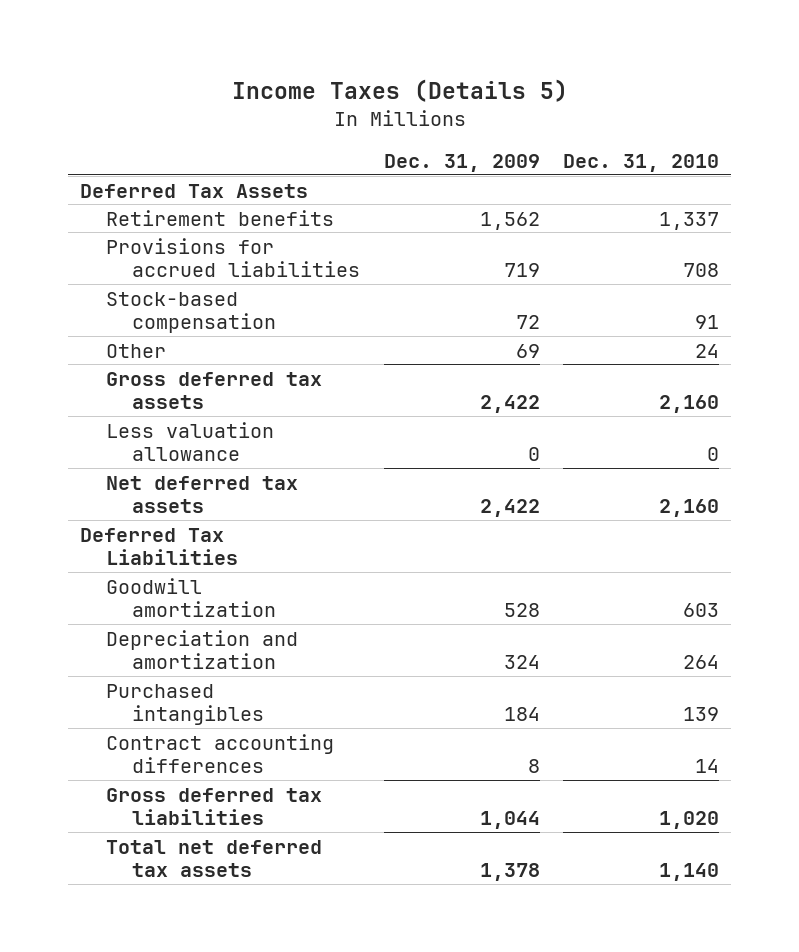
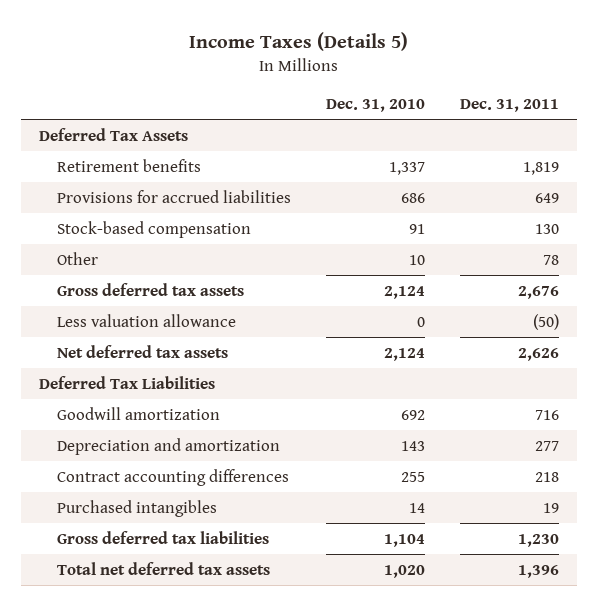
- | Dec. 31, 2009 | Dec. 31, 2010
+ | Dec. 31, 2010 | Dec. 31, 2011
- Provisions for accrued liabilities | 719 | 708
+ Provisions for accrued liabilities | 686 | 649
- Other | 69 | 24
- Gross deferred tax assets | 2,422 | 2,160
+ Other | 10 | 78
+ Gross deferred tax assets | 2,124 | 2,676
- Net deferred tax assets | 2,422 | 2,160
+ Net deferred tax assets | 2,124 | 2,626
- Goodwill amortization | 528 | 603
- Depreciation and amortization | 324 | 264
- Purchased intangibles | 184 | 139
- Contract accounting differences | 8 | 14
- Gross deferred tax liabilities | 1,044 | 1,020
- Total net deferred tax assets | 1,378 | 1,140
+ Goodwill amortization | 692 | 716
+ Depreciation and amortization | 143 | 277
+ Contract accounting differences | 255 | 218
+ Purchased intangibles | 14 | 19
+ Gross deferred tax liabilities | 1,104 | 1,230
+ Total net deferred tax assets | 1,020 | 1,396

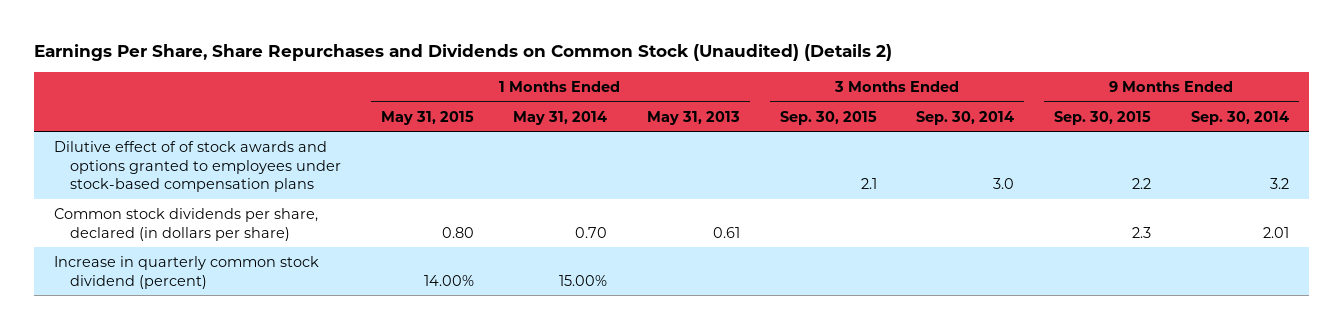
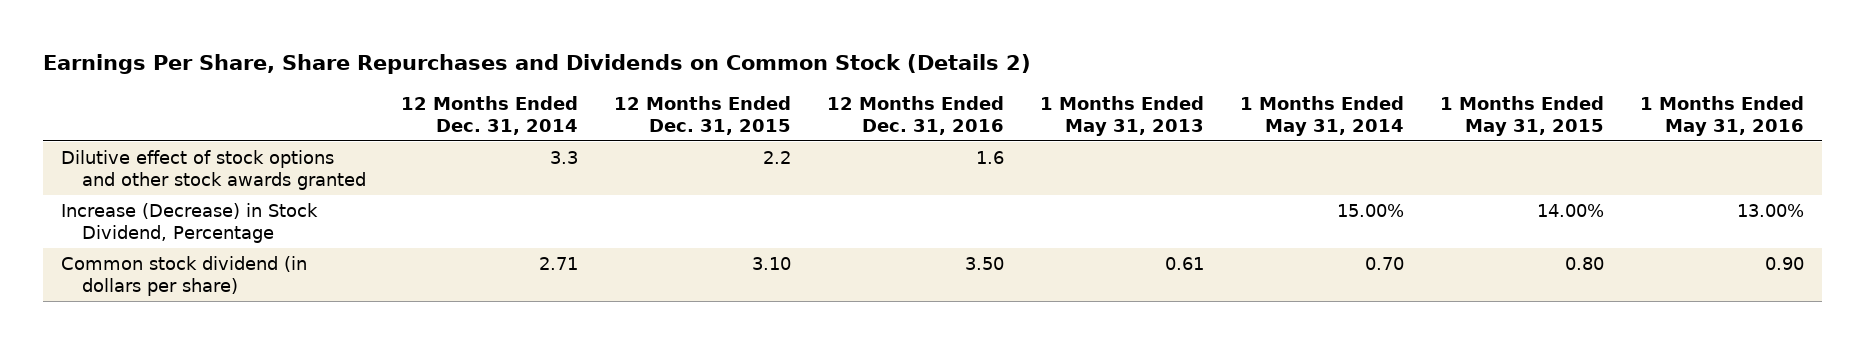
- Earnings Per Share, Share Repurchases and Dividends on Common Stock (Unaudited) (Details 2)
+ Earnings Per Share, Share Repurchases and Dividends on Common Stock (Details 2)
- | 1 Months Ended May 31, 2015 | 1 Months Ended May 31, 2014 | 1 Months Ended May 31, 2013 | 3 Months Ended Sep. 30, 2015 | 3 Months Ended Sep. 30, 2014 | 9 Months Ended Sep. 30, 2015 | 9 Months Ended Sep. 30, 2014
+ | 12 Months Ended Dec. 31, 2014 | 12 Months Ended Dec. 31, 2015 | 12 Months Ended Dec. 31, 2016 | 1 Months Ended May 31, 2013 | 1 Months Ended May 31, 2014 | 1 Months Ended May 31, 2015 | 1 Months Ended May 31, 2016
- Dilutive effect of of stock awards and options granted to employees under stock-based compensation plans | | | | 2.1 | 3.0 | 2.2 | 3.2
- Common stock dividends per share, declared (in dollars per share) | 0.80 | 0.70 | 0.61 | | | 2.3 | 2.01
- Increase in quarterly common stock dividend (percent) | 14.00% | 15.00% | | | | |
+ Dilutive effect of stock options and other stock awards granted | 3.3 | 2.2 | 1.6 | | | |
+ Increase (Decrease) in Stock Dividend, Percentage | | | | | 15.00% | 14.00% | 13.00%
+ Common stock dividend (in dollars per share) | 2.71 | 3.10 | 3.50 | 0.61 | 0.70 | 0.80 | 0.90

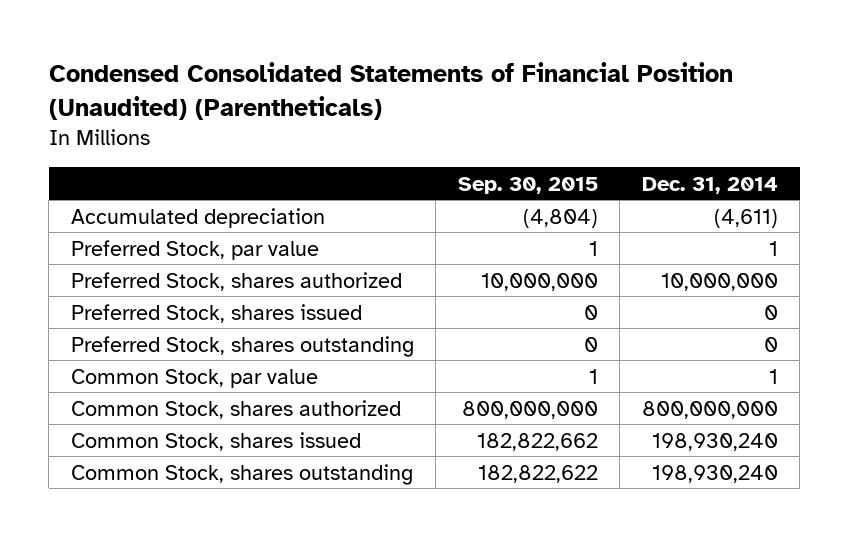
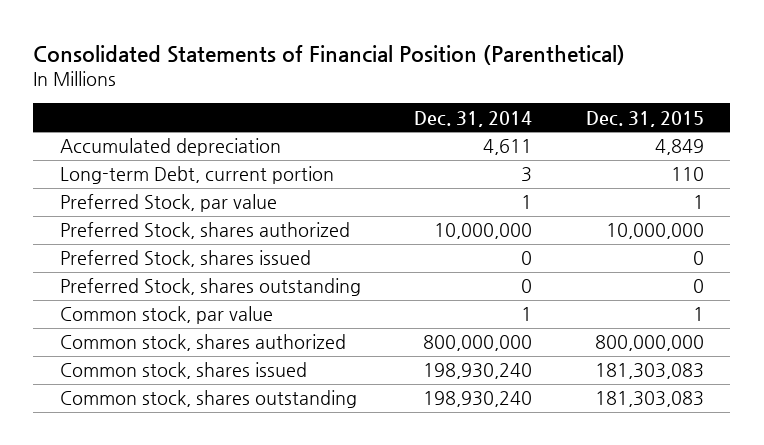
- Condensed Consolidated Statements of Financial Position (Unaudited) (Parentheticals)
+ Consolidated Statements of Financial Position (Parenthetical)
- | Sep. 30, 2015 | Dec. 31, 2014
+ | Dec. 31, 2014 | Dec. 31, 2015
- Accumulated depreciation | (4,804) | (4,611)
+ Accumulated depreciation | 4,611 | 4,849
+ Long-term Debt, current portion | 3 | 110
- Common Stock, par value | 1 | 1
- Common Stock, shares authorized | 800,000,000 | 800,000,000
- Common Stock, shares issued | 182,822,662 | 198,930,240
- Common Stock, shares outstanding | 182,822,622 | 198,930,240
+ Common stock, par value | 1 | 1
+ Common stock, shares authorized | 800,000,000 | 800,000,000
+ Common stock, shares issued | 198,930,240 | 181,303,083
+ Common stock, shares outstanding | 198,930,240 | 181,303,083

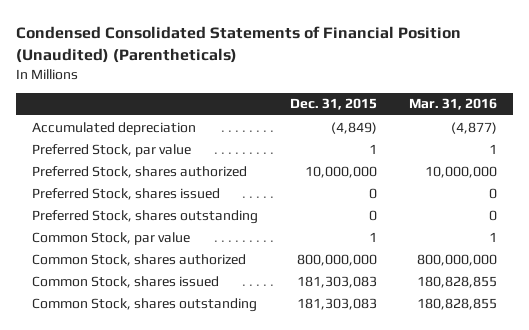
- Consolidated Statements of Financial Position (Parenthetical)
+ Condensed Consolidated Statements of Financial Position (Unaudited) (Parentheticals)
- | Dec. 31, 2014 | Dec. 31, 2015
+ | Dec. 31, 2015 | Mar. 31, 2016
- Accumulated depreciation | 4,611 | 4,849
- Long-term Debt, current portion | 3 | 110
+ Accumulated depreciation | (4,849) | (4,877)
- Common stock, par value | 1 | 1
- Common stock, shares authorized | 800,000,000 | 800,000,000
- Common stock, shares issued | 198,930,240 | 181,303,083
- Common stock, shares outstanding | 198,930,240 | 181,303,083
+ Common Stock, par value | 1 | 1
+ Common Stock, shares authorized | 800,000,000 | 800,000,000
+ Common Stock, shares issued | 181,303,083 | 180,828,855
+ Common Stock, shares outstanding | 181,303,083 | 180,828,855

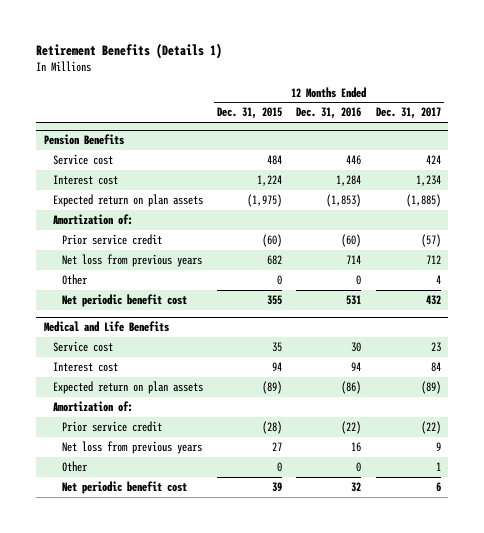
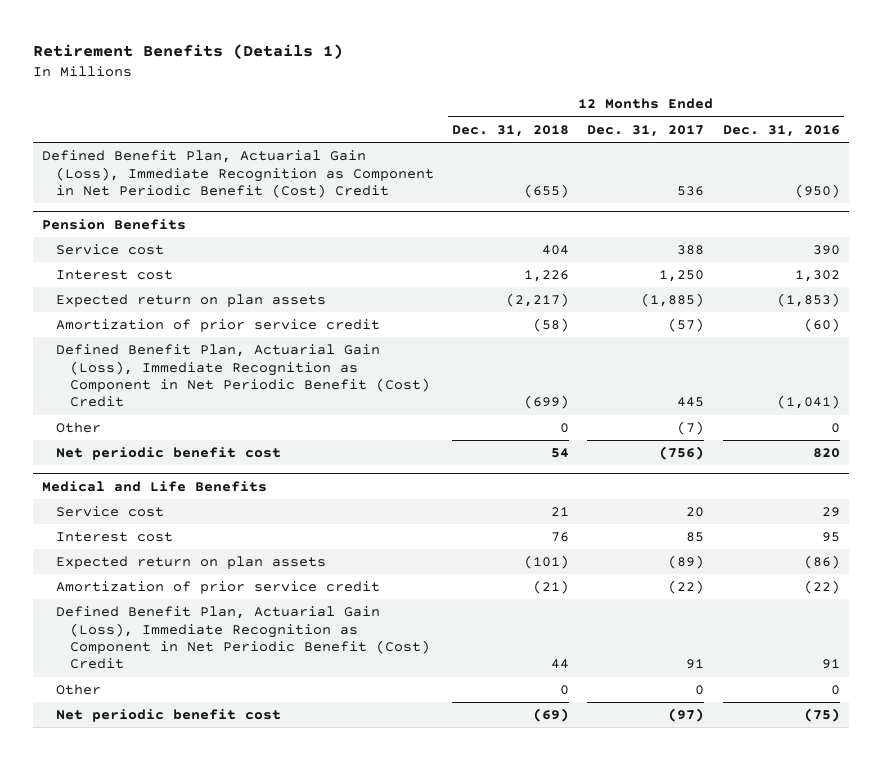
- | 12 Months Ended Dec. 31, 2015 | 12 Months Ended Dec. 31, 2016 | 12 Months Ended Dec. 31, 2017
+ | 12 Months Ended Dec. 31, 2018 | 12 Months Ended Dec. 31, 2017 | 12 Months Ended Dec. 31, 2016
+ Defined Benefit Plan, Actuarial Gain (Loss), Immediate Recognition as Component in Net Periodic Benefit (Cost) Credit | (655) | 536 | (950)
@ Pension Benefits
- Service cost | 484 | 446 | 424
- Interest cost | 1,224 | 1,284 | 1,234
+ Service cost | 404 | 388 | 390
+ Interest cost | 1,226 | 1,250 | 1,302
- Amortization of:
- Prior service credit | (60) | (60) | (57)
- Net loss from previous years | 682 | 714 | 712
- Other | 0 | 0 | 4
- Net periodic benefit cost | 355 | 531 | 432
+ Amortization of prior service credit | (58) | (57) | (60)
+ Defined Benefit Plan, Actuarial Gain (Loss), Immediate Recognition as Component in Net Periodic Benefit (Cost) Credit | (699) | 445 | (1,041)
+ Other | 0 | (7) | 0
+ Net periodic benefit cost | 54 | (756) | 820
@ Medical and Life Benefits
- Service cost | 35 | 30 | 23
- Interest cost | 94 | 94 | 84
+ Service cost | 21 | 20 | 29
+ Interest cost | 76 | 85 | 95
- Amortization of:
- Prior service credit | (28) | (22) | (22)
- Net loss from previous years | 27 | 16 | 9
- Other | 0 | 0 | 1
- Net periodic benefit cost | 39 | 32 | 6
+ Amortization of prior service credit | (21) | (22) | (22)
+ Defined Benefit Plan, Actuarial Gain (Loss), Immediate Recognition as Component in Net Periodic Benefit (Cost) Credit | 44 | 91 | 91
+ Other | 0 | 0 | 0
+ Net periodic benefit cost | (69) | (97) | (75)

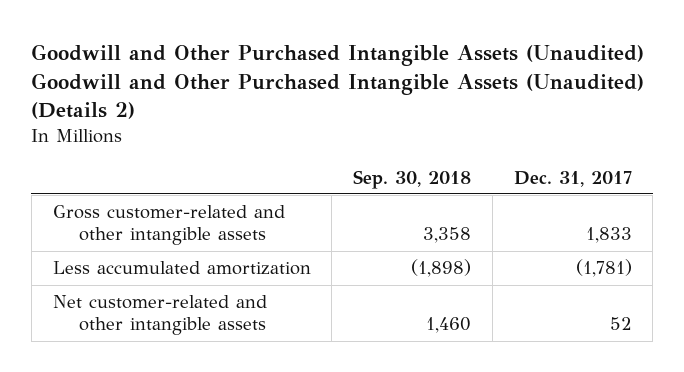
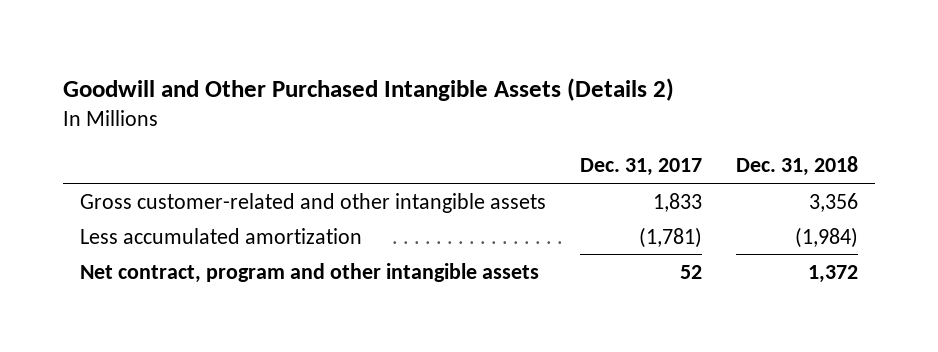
- Goodwill and Other Purchased Intangible Assets (Unaudited) Goodwill and Other Purchased Intangible Assets (Unaudited) (Details 2)
+ Goodwill and Other Purchased Intangible Assets (Details 2)
- | Sep. 30, 2018 | Dec. 31, 2017
+ | Dec. 31, 2017 | Dec. 31, 2018
- Net customer-related and other intangible assets | 1,460 | 52
+ Net contract, program and other intangible assets | 52 | 1,372

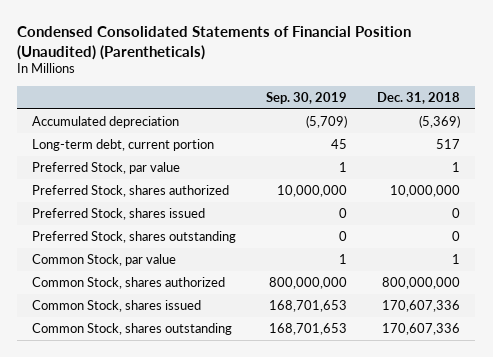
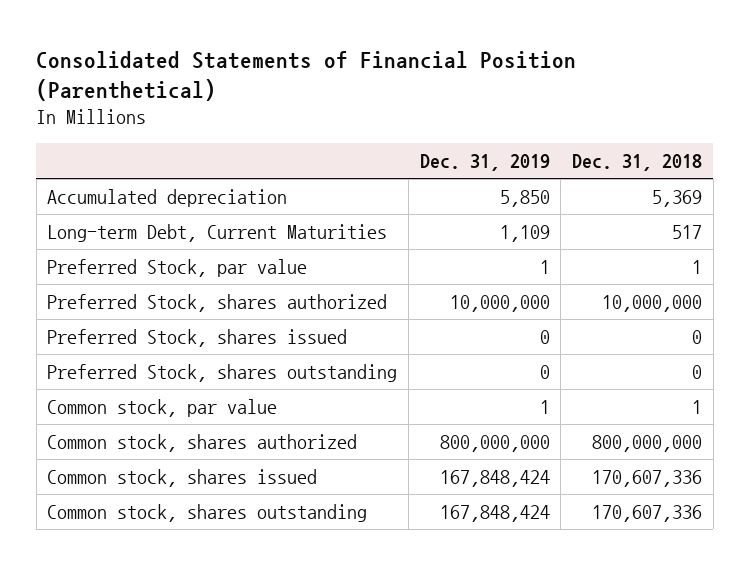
- Condensed Consolidated Statements of Financial Position (Unaudited) (Parentheticals)
+ Consolidated Statements of Financial Position (Parenthetical)
- | Sep. 30, 2019 | Dec. 31, 2018
+ | Dec. 31, 2019 | Dec. 31, 2018
- Accumulated depreciation | (5,709) | (5,369)
- Long-term debt, current portion | 45 | 517
+ Accumulated depreciation | 5,850 | 5,369
+ Long-term Debt, Current Maturities | 1,109 | 517
- Common Stock, par value | 1 | 1
- Common Stock, shares authorized | 800,000,000 | 800,000,000
- Common Stock, shares issued | 168,701,653 | 170,607,336
- Common Stock, shares outstanding | 168,701,653 | 170,607,336
+ Common stock, par value | 1 | 1
+ Common stock, shares authorized | 800,000,000 | 800,000,000
+ Common stock, shares issued | 167,848,424 | 170,607,336
+ Common stock, shares outstanding | 167,848,424 | 170,607,336

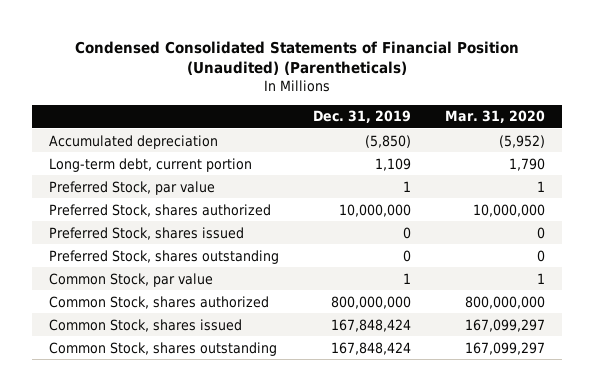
- Consolidated Statements of Financial Position (Parenthetical)
+ Condensed Consolidated Statements of Financial Position (Unaudited) (Parentheticals)
- | Dec. 31, 2019 | Dec. 31, 2018
+ | Dec. 31, 2019 | Mar. 31, 2020
- Accumulated depreciation | 5,850 | 5,369
- Long-term Debt, Current Maturities | 1,109 | 517
+ Accumulated depreciation | (5,850) | (5,952)
+ Long-term debt, current portion | 1,109 | 1,790
- Common stock, par value | 1 | 1
- Common stock, shares authorized | 800,000,000 | 800,000,000
- Common stock, shares issued | 167,848,424 | 170,607,336
- Common stock, shares outstanding | 167,848,424 | 170,607,336
+ Common Stock, par value | 1 | 1
+ Common Stock, shares authorized | 800,000,000 | 800,000,000
+ Common Stock, shares issued | 167,848,424 | 167,099,297
+ Common Stock, shares outstanding | 167,848,424 | 167,099,297

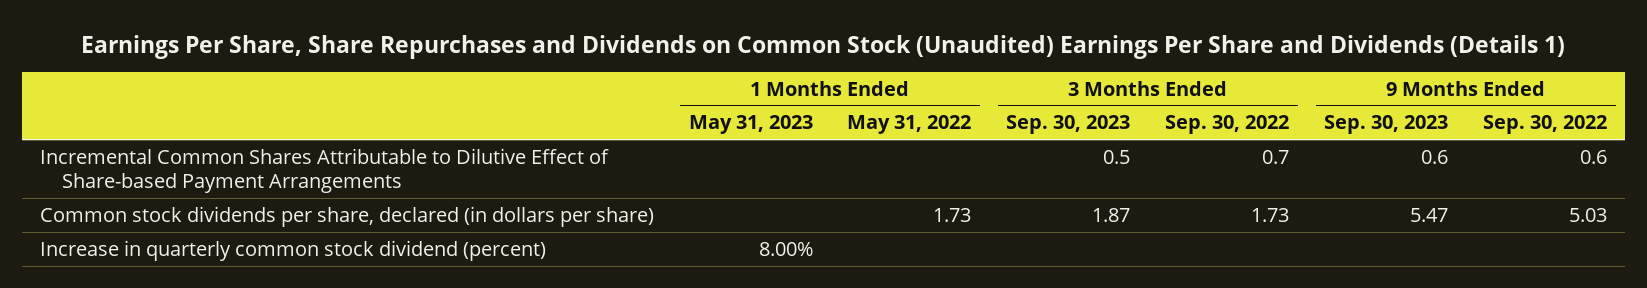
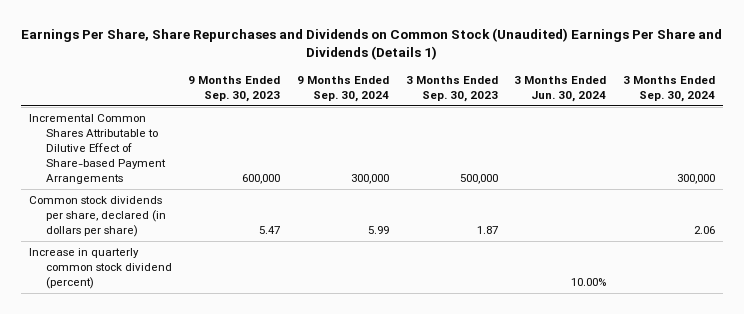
- | 1 Months Ended May 31, 2023 | 1 Months Ended May 31, 2022 | 3 Months Ended Sep. 30, 2023 | 3 Months Ended Sep. 30, 2022 | 9 Months Ended Sep. 30, 2023 | 9 Months Ended Sep. 30, 2022
+ | 9 Months Ended Sep. 30, 2023 | 9 Months Ended Sep. 30, 2024 | 3 Months Ended Sep. 30, 2023 | 3 Months Ended Jun. 30, 2024 | 3 Months Ended Sep. 30, 2024
- Incremental Common Shares Attributable to Dilutive Effect of Share-based Payment Arrangements | | | 0.5 | 0.7 | 0.6 | 0.6
+ Incremental Common Shares Attributable to Dilutive Effect of Share-based Payment Arrangements | 600,000 | 300,000 | 500,000 | | 300,000

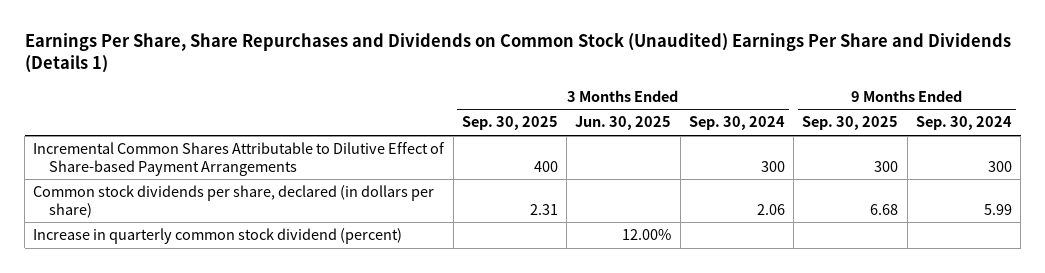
- | 9 Months Ended Sep. 30, 2023 | 9 Months Ended Sep. 30, 2024 | 3 Months Ended Sep. 30, 2023 | 3 Months Ended Jun. 30, 2024 | 3 Months Ended Sep. 30, 2024
+ | 3 Months Ended Sep. 30, 2025 | 3 Months Ended Jun. 30, 2025 | 3 Months Ended Sep. 30, 2024 | 9 Months Ended Sep. 30, 2025 | 9 Months Ended Sep. 30, 2024
- Incremental Common Shares Attributable to Dilutive Effect of Share-based Payment Arrangements | 600,000 | 300,000 | 500,000 | | 300,000
+ Incremental Common Shares Attributable to Dilutive Effect of Share-based Payment Arrangements | 400 | | 300 | 300 | 300

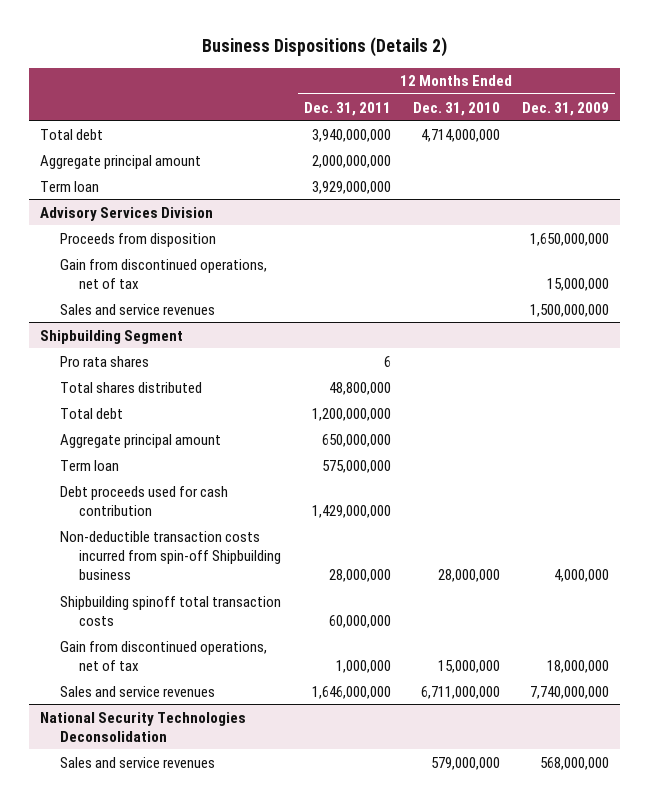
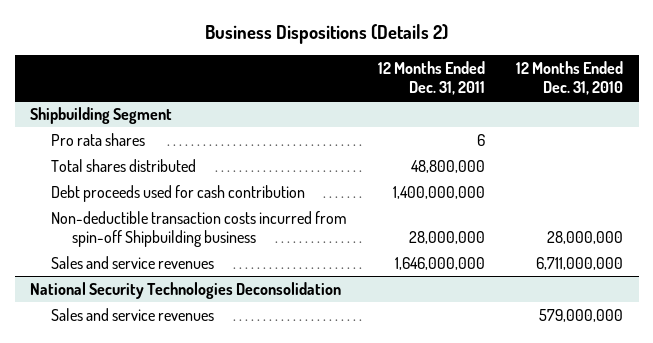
- | 12 Months Ended Dec. 31, 2011 | 12 Months Ended Dec. 31, 2010 | 12 Months Ended Dec. 31, 2009
+ | 12 Months Ended Dec. 31, 2011 | 12 Months Ended Dec. 31, 2010
- Total debt | 3,940,000,000 | 4,714,000,000 |
- Aggregate principal amount | 2,000,000,000 | |
- Term loan | 3,929,000,000 | |
- Advisory Services Division
- Proceeds from disposition | | | 1,650,000,000
- Gain from discontinued operations, net of tax | | | 15,000,000
- Sales and service revenues | | | 1,500,000,000
@ Shipbuilding Segment
- Total debt | 1,200,000,000 | |
- Aggregate principal amount | 650,000,000 | |
- Term loan | 575,000,000 | |
- Debt proceeds used for cash contribution | 1,429,000,000 | |
+ Debt proceeds used for cash contribution | 1,400,000,000 |
- Shipbuilding spinoff total transaction costs | 60,000,000 | |
- Gain from discontinued operations, net of tax | 1,000,000 | 15,000,000 | 18,000,000

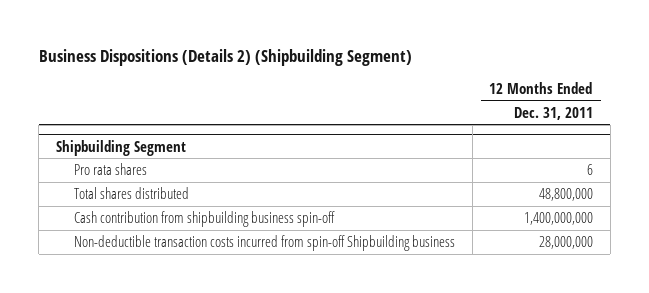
- Business Dispositions (Details 2)
+ Business Dispositions (Details 2) (Shipbuilding Segment)
- | 12 Months Ended Dec. 31, 2011 | 12 Months Ended Dec. 31, 2010
+ | 12 Months Ended Dec. 31, 2011
@ Shipbuilding Segment
- Debt proceeds used for cash contribution | 1,400,000,000 |
+ Cash contribution from shipbuilding business spin-off | 1,400,000,000
- Sales and service revenues | 1,646,000,000 | 6,711,000,000
- National Security Technologies Deconsolidation
- Sales and service revenues | | 579,000,000

